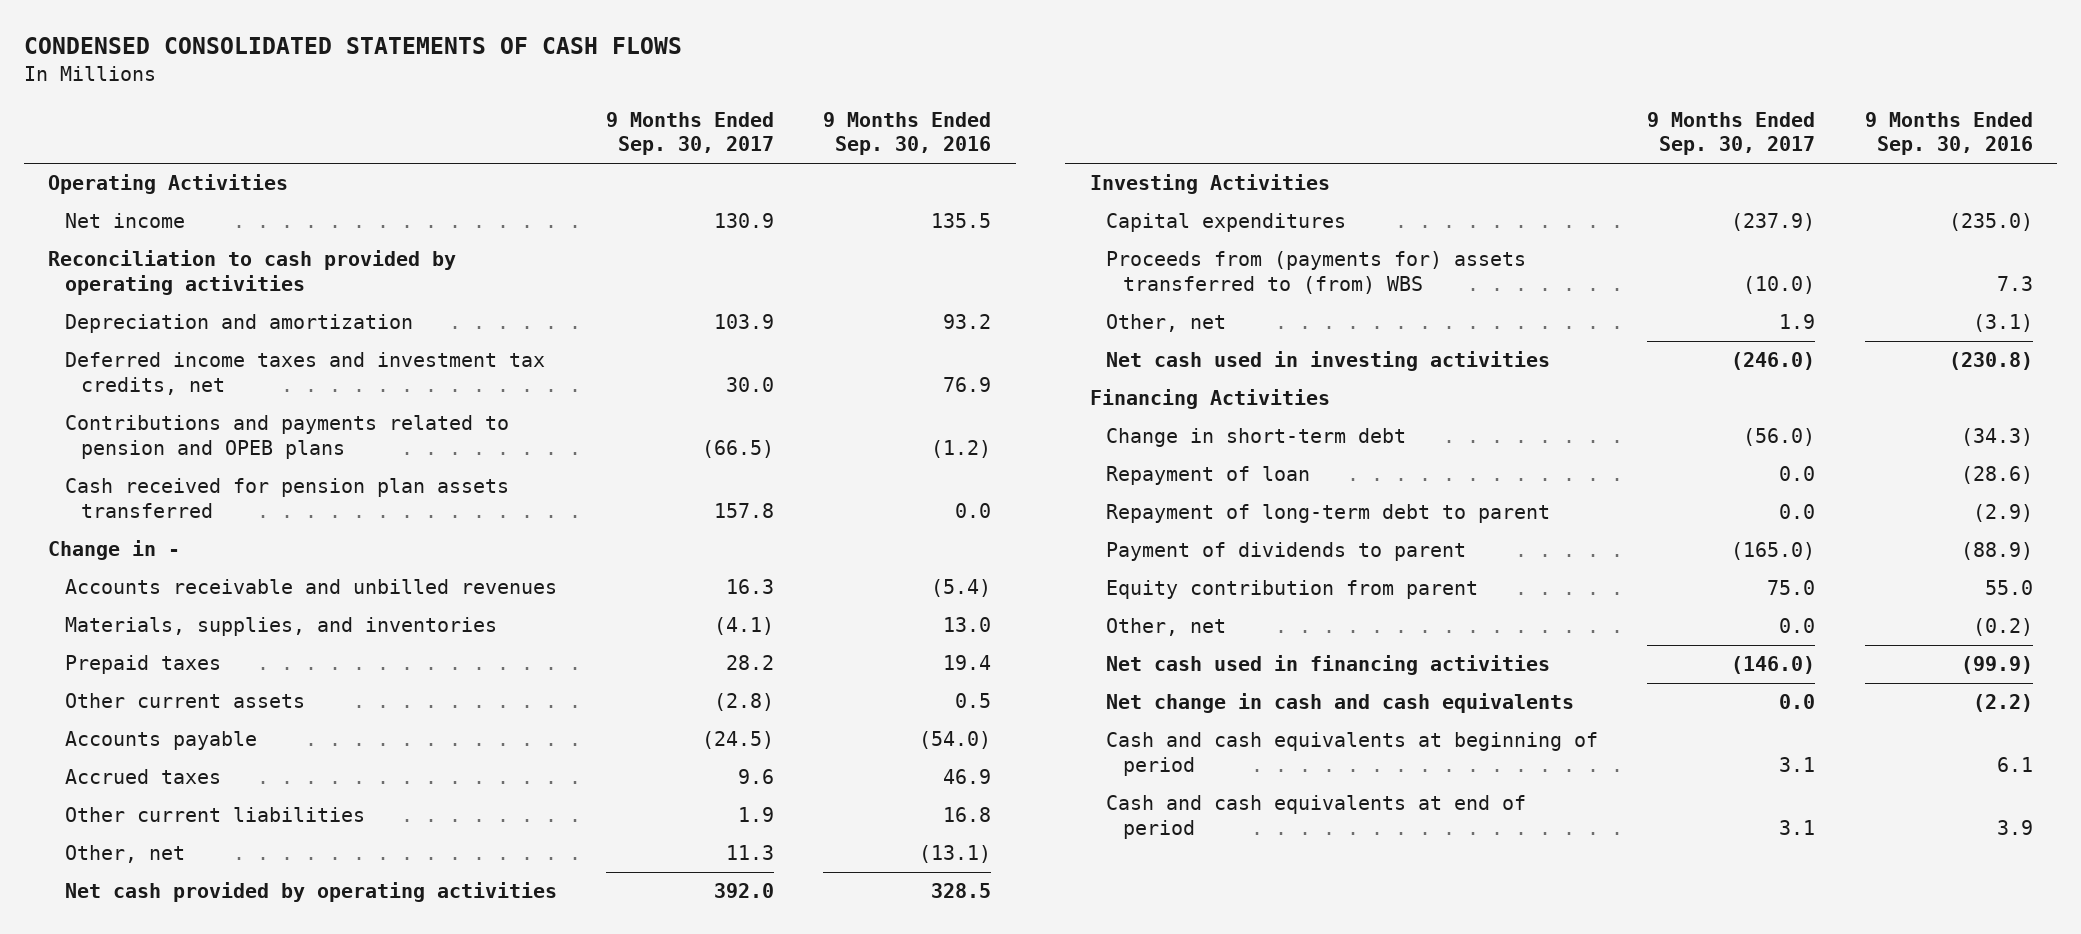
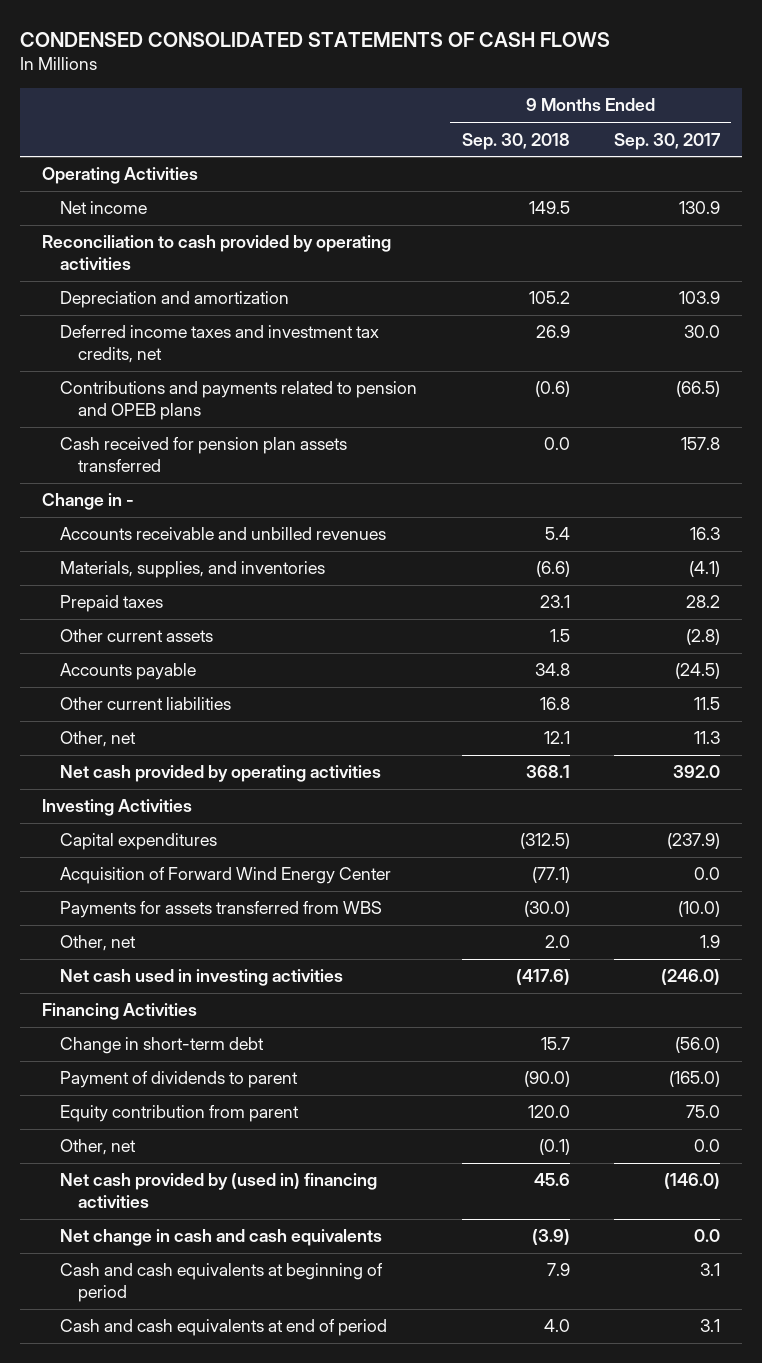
- | 9 Months Ended Sep. 30, 2017 | 9 Months Ended Sep. 30, 2016
+ | 9 Months Ended Sep. 30, 2018 | 9 Months Ended Sep. 30, 2017
- Accrued taxes | 9.6 | 46.9
- Other current liabilities | 1.9 | 16.8
+ Other current liabilities | 16.8 | 11.5
- Proceeds from (payments for) assets transferred to (from) WBS | (10.0) | 7.3
+ Acquisition of Forward Wind Energy Center | (77.1) | 0.0
+ Payments for assets transferred from WBS | (30.0) | (10.0)
- Repayment of loan | 0.0 | (28.6)
- Repayment of long-term debt to parent | 0.0 | (2.9)
- Net cash used in financing activities | (146.0) | (99.9)
+ Net cash provided by (used in) financing activities | 45.6 | (146.0)

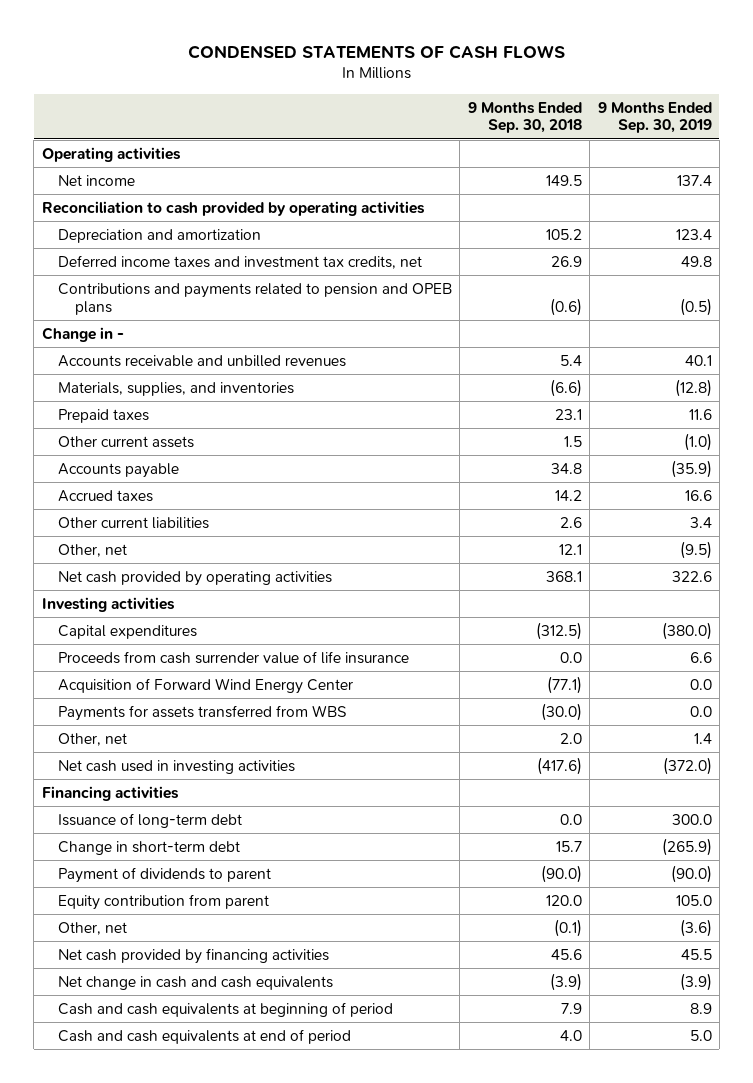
- CONDENSED CONSOLIDATED STATEMENTS OF CASH FLOWS
+ CONDENSED STATEMENTS OF CASH FLOWS
- | 9 Months Ended Sep. 30, 2018 | 9 Months Ended Sep. 30, 2017
+ | 9 Months Ended Sep. 30, 2018 | 9 Months Ended Sep. 30, 2019
- Operating Activities
+ Operating activities
- Cash received for pension plan assets transferred | 0.0 | 157.8
- Other current liabilities | 16.8 | 11.5
+ Accrued taxes | 14.2 | 16.6
+ Other current liabilities | 2.6 | 3.4
- Investing Activities
+ Investing activities
+ Proceeds from cash surrender value of life insurance | 0.0 | 6.6
- Financing Activities
+ Financing activities
+ Issuance of long-term debt | 0.0 | 300.0
- Net cash provided by (used in) financing activities | 45.6 | (146.0)
+ Net cash provided by financing activities | 45.6 | 45.5

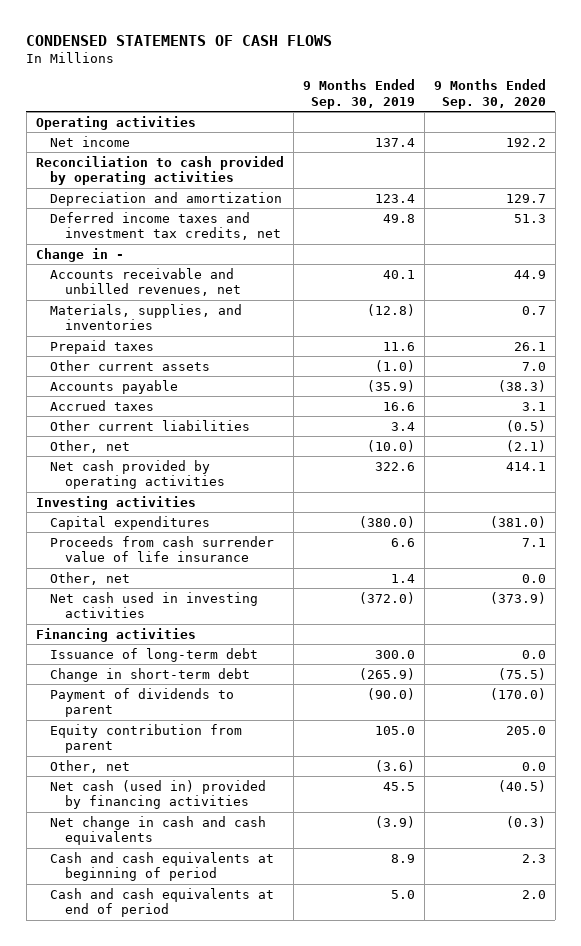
- | 9 Months Ended Sep. 30, 2018 | 9 Months Ended Sep. 30, 2019
+ | 9 Months Ended Sep. 30, 2019 | 9 Months Ended Sep. 30, 2020
- Contributions and payments related to pension and OPEB plans | (0.6) | (0.5)
- Accounts receivable and unbilled revenues | 5.4 | 40.1
+ Accounts receivable and unbilled revenues, net | 40.1 | 44.9
- Other, net | 12.1 | (9.5)
+ Other, net | (10.0) | (2.1)
- Acquisition of Forward Wind Energy Center | (77.1) | 0.0
- Payments for assets transferred from WBS | (30.0) | 0.0
- Net cash provided by financing activities | 45.6 | 45.5
+ Net cash (used in) provided by financing activities | 45.5 | (40.5)

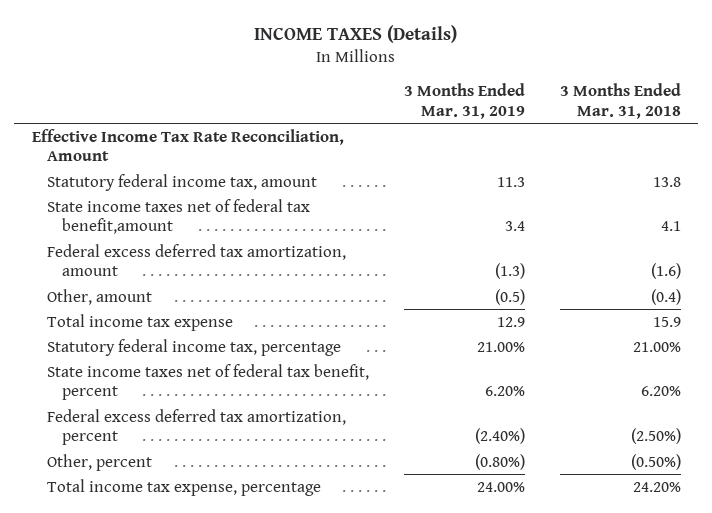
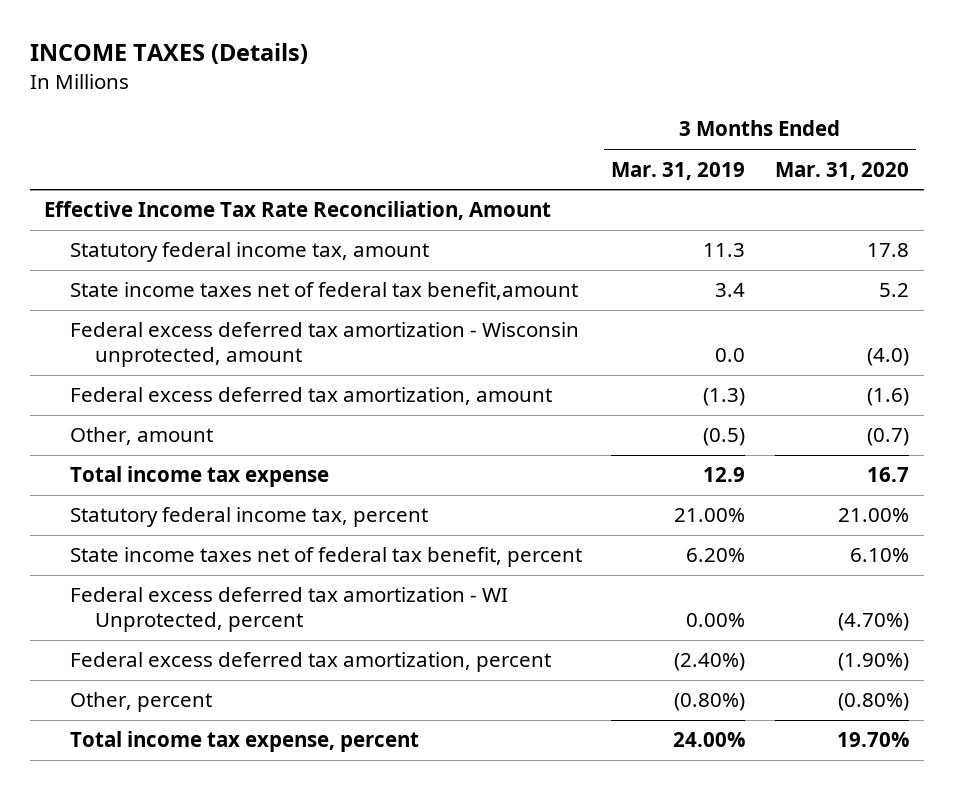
- | 3 Months Ended Mar. 31, 2019 | 3 Months Ended Mar. 31, 2018
+ | 3 Months Ended Mar. 31, 2019 | 3 Months Ended Mar. 31, 2020
+ Federal excess deferred tax amortization - Wisconsin unprotected, amount | 0.0 | (4.0)
- Statutory federal income tax, percentage | 21.00% | 21.00%
+ Statutory federal income tax, percent | 21.00% | 21.00%
+ Federal excess deferred tax amortization - WI Unprotected, percent | 0.00% | (4.70%)
- Total income tax expense, percentage | 24.00% | 24.20%
+ Total income tax expense, percent | 24.00% | 19.70%

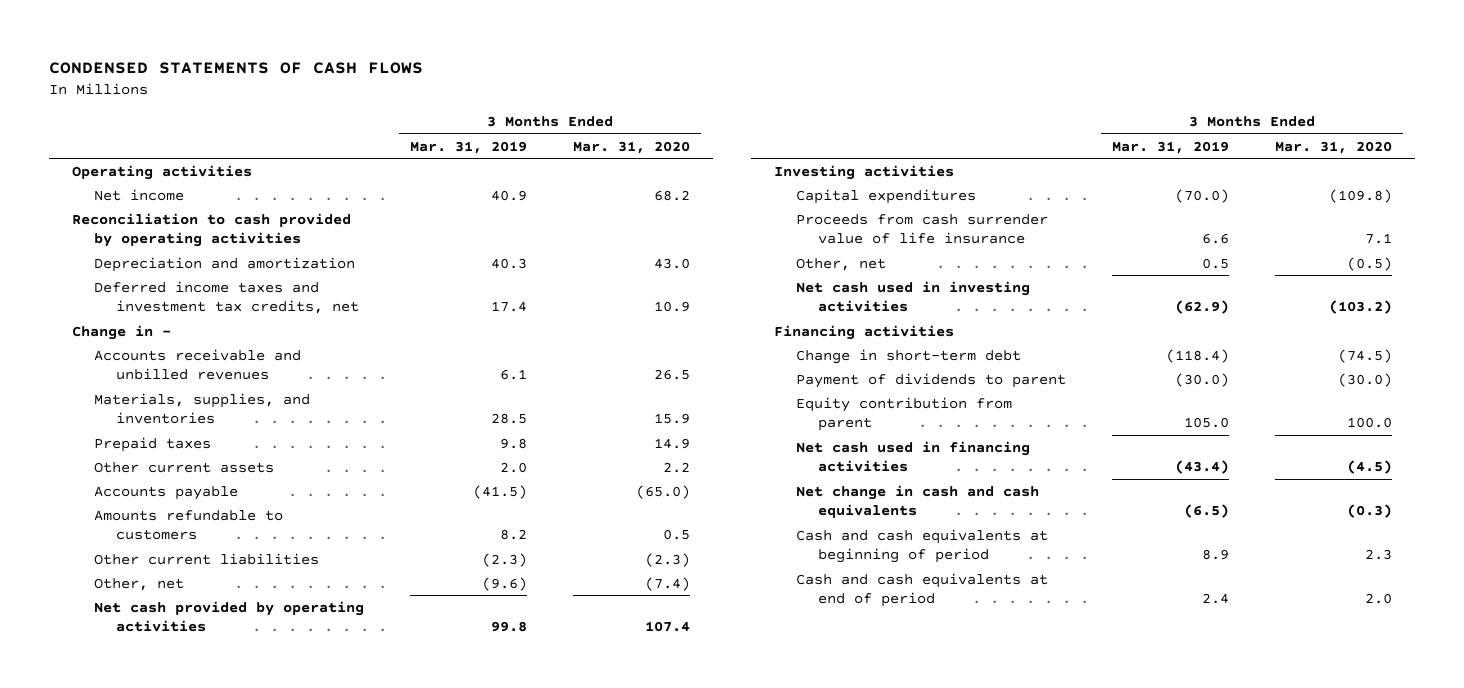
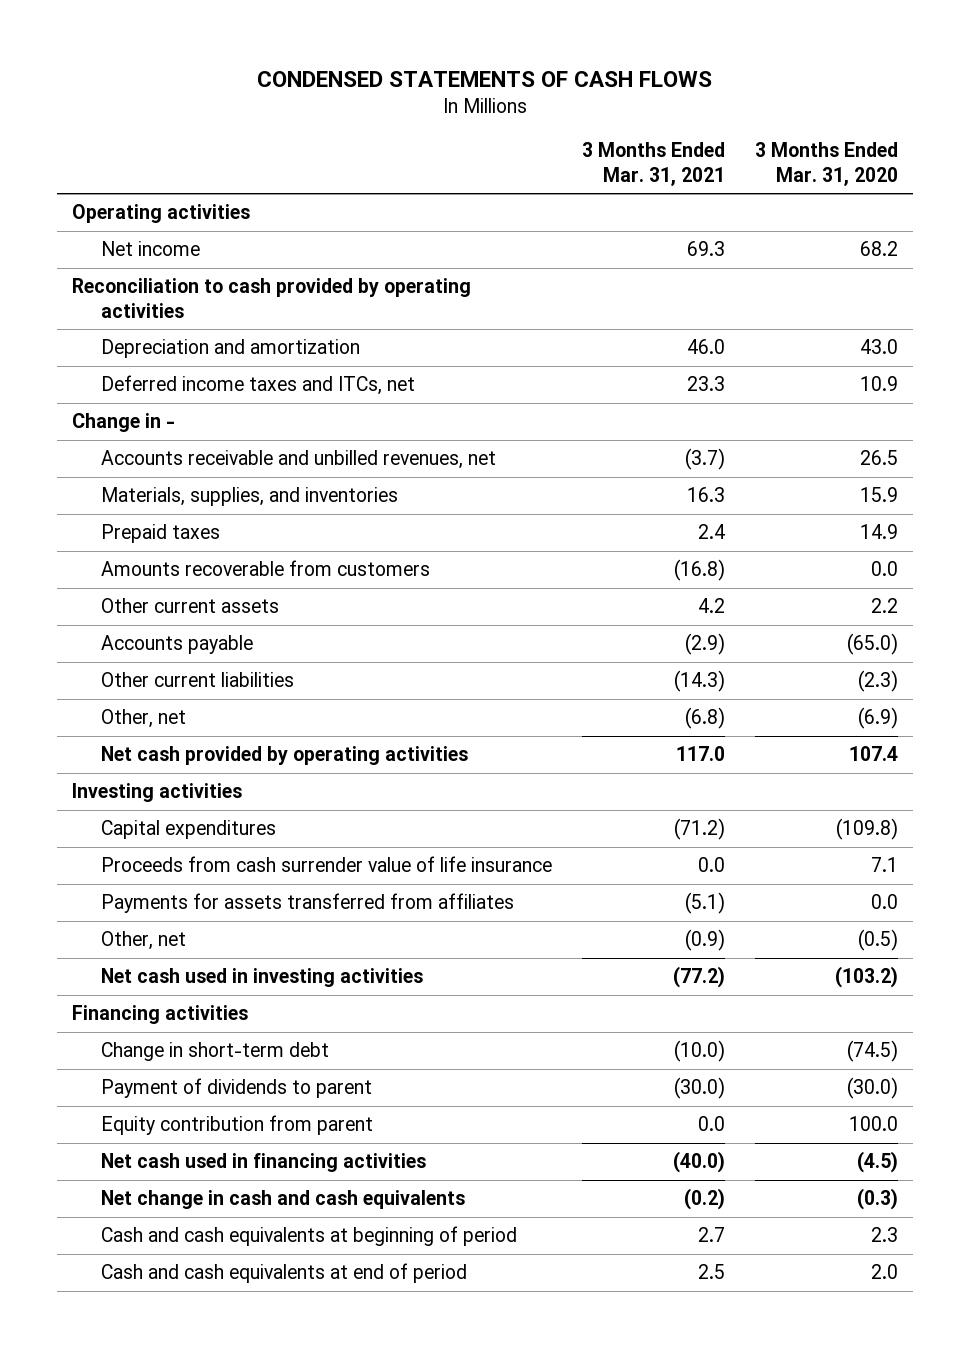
- | 3 Months Ended Mar. 31, 2019 | 3 Months Ended Mar. 31, 2020
+ | 3 Months Ended Mar. 31, 2021 | 3 Months Ended Mar. 31, 2020
- Deferred income taxes and investment tax credits, net | 17.4 | 10.9
+ Deferred income taxes and ITCs, net | 23.3 | 10.9
- Accounts receivable and unbilled revenues | 6.1 | 26.5
+ Accounts receivable and unbilled revenues, net | (3.7) | 26.5
+ Amounts recoverable from customers | (16.8) | 0.0
- Amounts refundable to customers | 8.2 | 0.5
- Other, net | (9.6) | (7.4)
+ Other, net | (6.8) | (6.9)
+ Payments for assets transferred from affiliates | (5.1) | 0.0

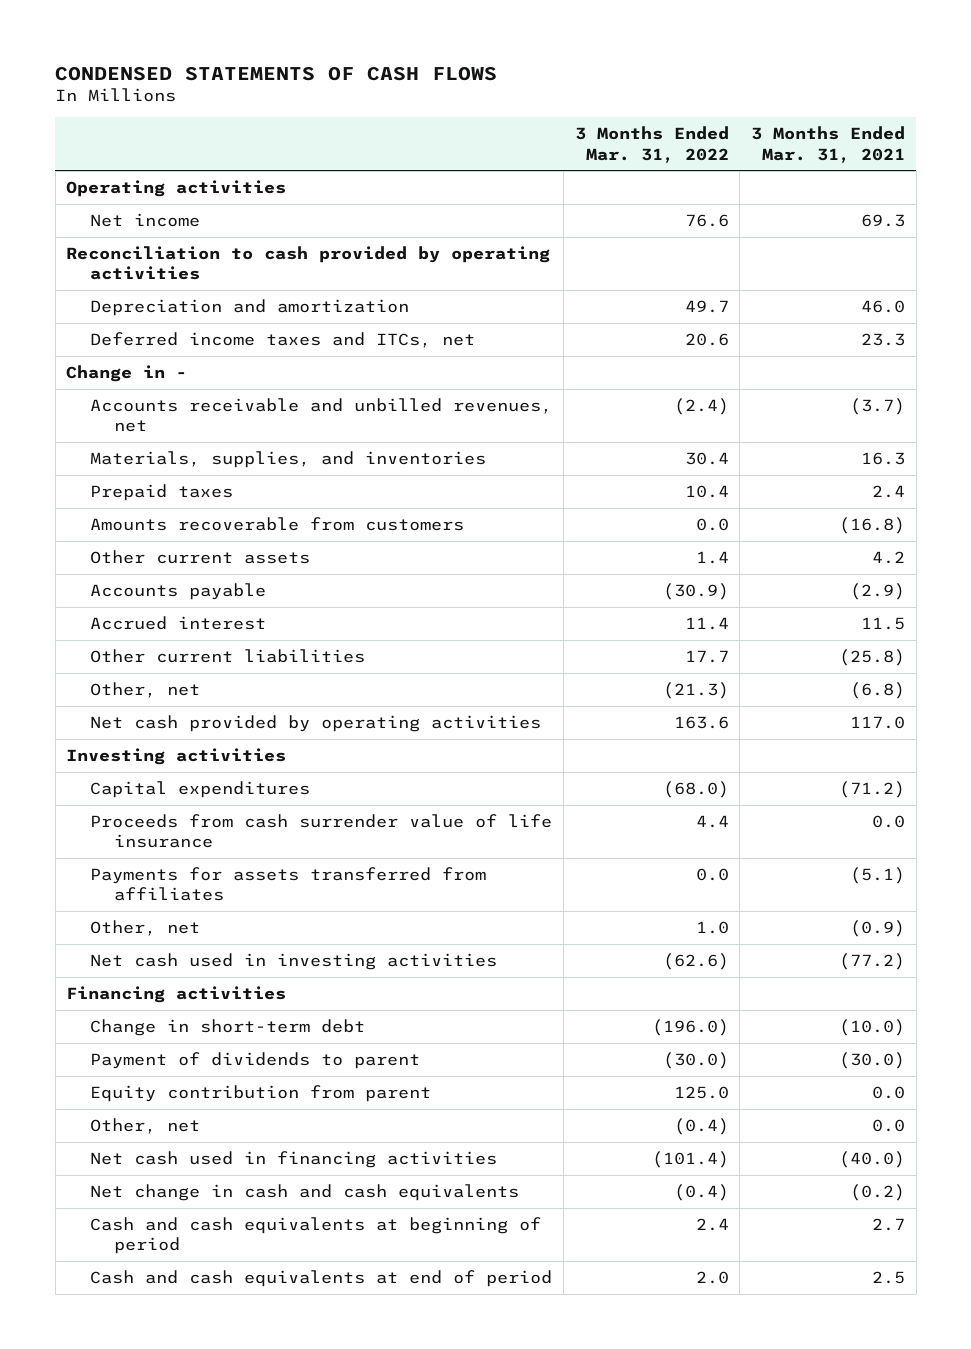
- | 3 Months Ended Mar. 31, 2021 | 3 Months Ended Mar. 31, 2020
+ | 3 Months Ended Mar. 31, 2022 | 3 Months Ended Mar. 31, 2021
- Other current liabilities | (14.3) | (2.3)
+ Accrued interest | 11.4 | 11.5
+ Other current liabilities | 17.7 | (25.8)
+ Other, net | (0.4) | 0.0

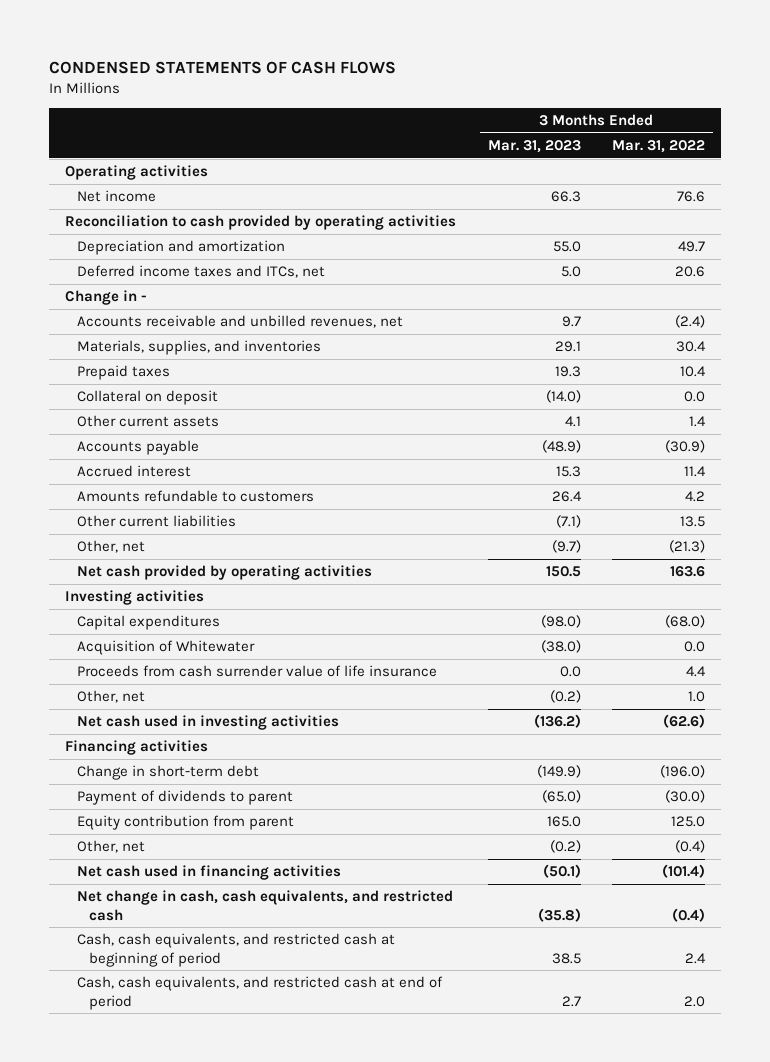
- | 3 Months Ended Mar. 31, 2022 | 3 Months Ended Mar. 31, 2021
+ | 3 Months Ended Mar. 31, 2023 | 3 Months Ended Mar. 31, 2022
- Amounts recoverable from customers | 0.0 | (16.8)
+ Collateral on deposit | (14.0) | 0.0
- Other current liabilities | 17.7 | (25.8)
+ Amounts refundable to customers | 26.4 | 4.2
+ Other current liabilities | (7.1) | 13.5
+ Acquisition of Whitewater | (38.0) | 0.0
- Payments for assets transferred from affiliates | 0.0 | (5.1)
- Net change in cash and cash equivalents | (0.4) | (0.2)
- Cash and cash equivalents at beginning of period | 2.4 | 2.7
- Cash and cash equivalents at end of period | 2.0 | 2.5
+ Net change in cash, cash equivalents, and restricted cash | (35.8) | (0.4)
+ Cash, cash equivalents, and restricted cash at beginning of period | 38.5 | 2.4
+ Cash, cash equivalents, and restricted cash at end of period | 2.7 | 2.0

